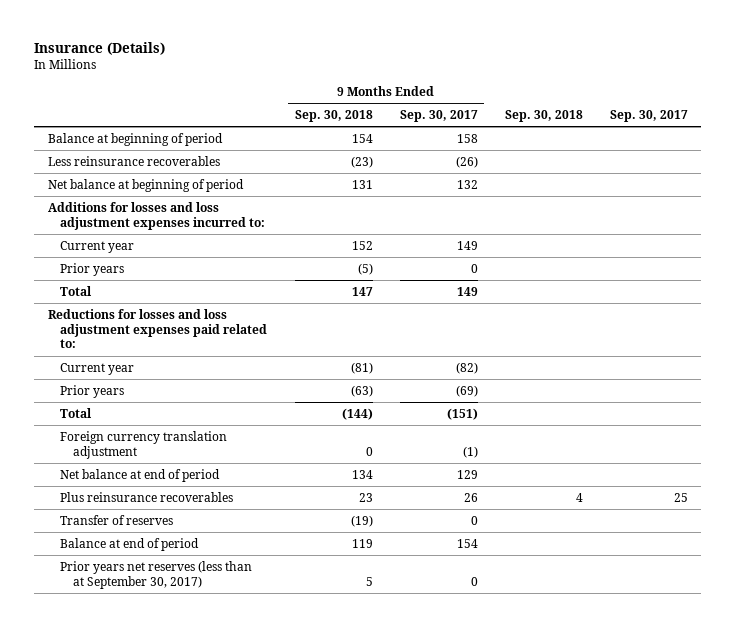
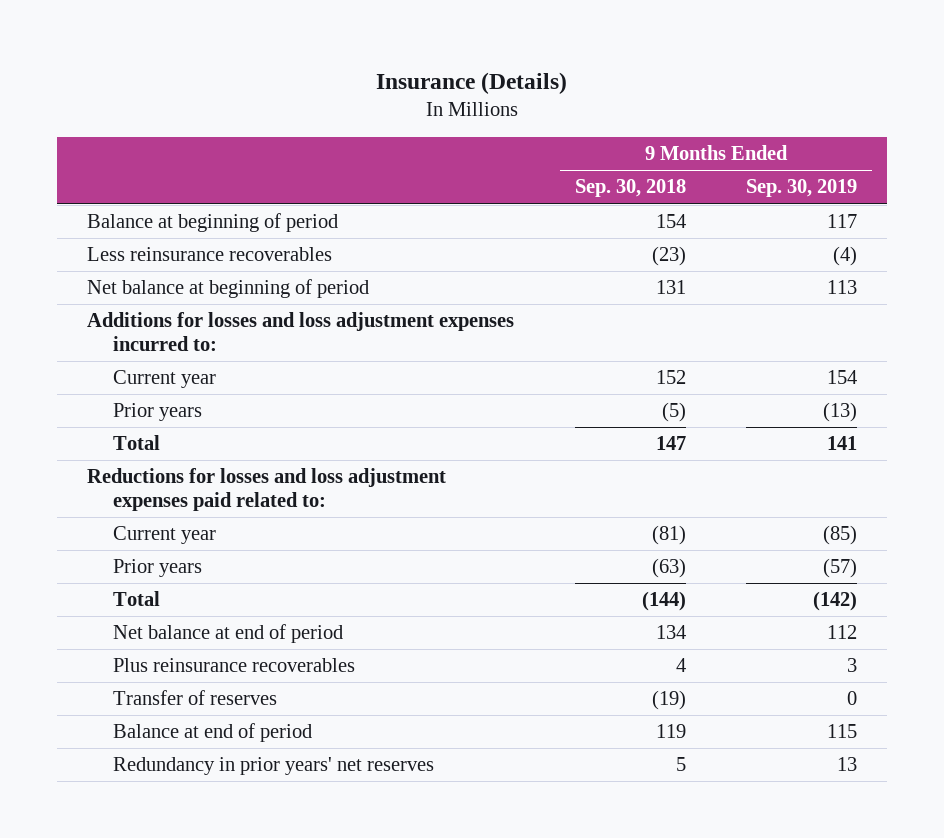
- | 9 Months Ended Sep. 30, 2018 | 9 Months Ended Sep. 30, 2017 | Sep. 30, 2018 | Sep. 30, 2017
+ | 9 Months Ended Sep. 30, 2018 | 9 Months Ended Sep. 30, 2019
- Foreign currency translation adjustment | 0 | (1) | |
- Plus reinsurance recoverables | 23 | 26 | 4 | 25
+ Plus reinsurance recoverables | 4 | 3
- Prior years net reserves (less than at September 30, 2017) | 5 | 0 | |
+ Redundancy in prior years' net reserves | 5 | 13

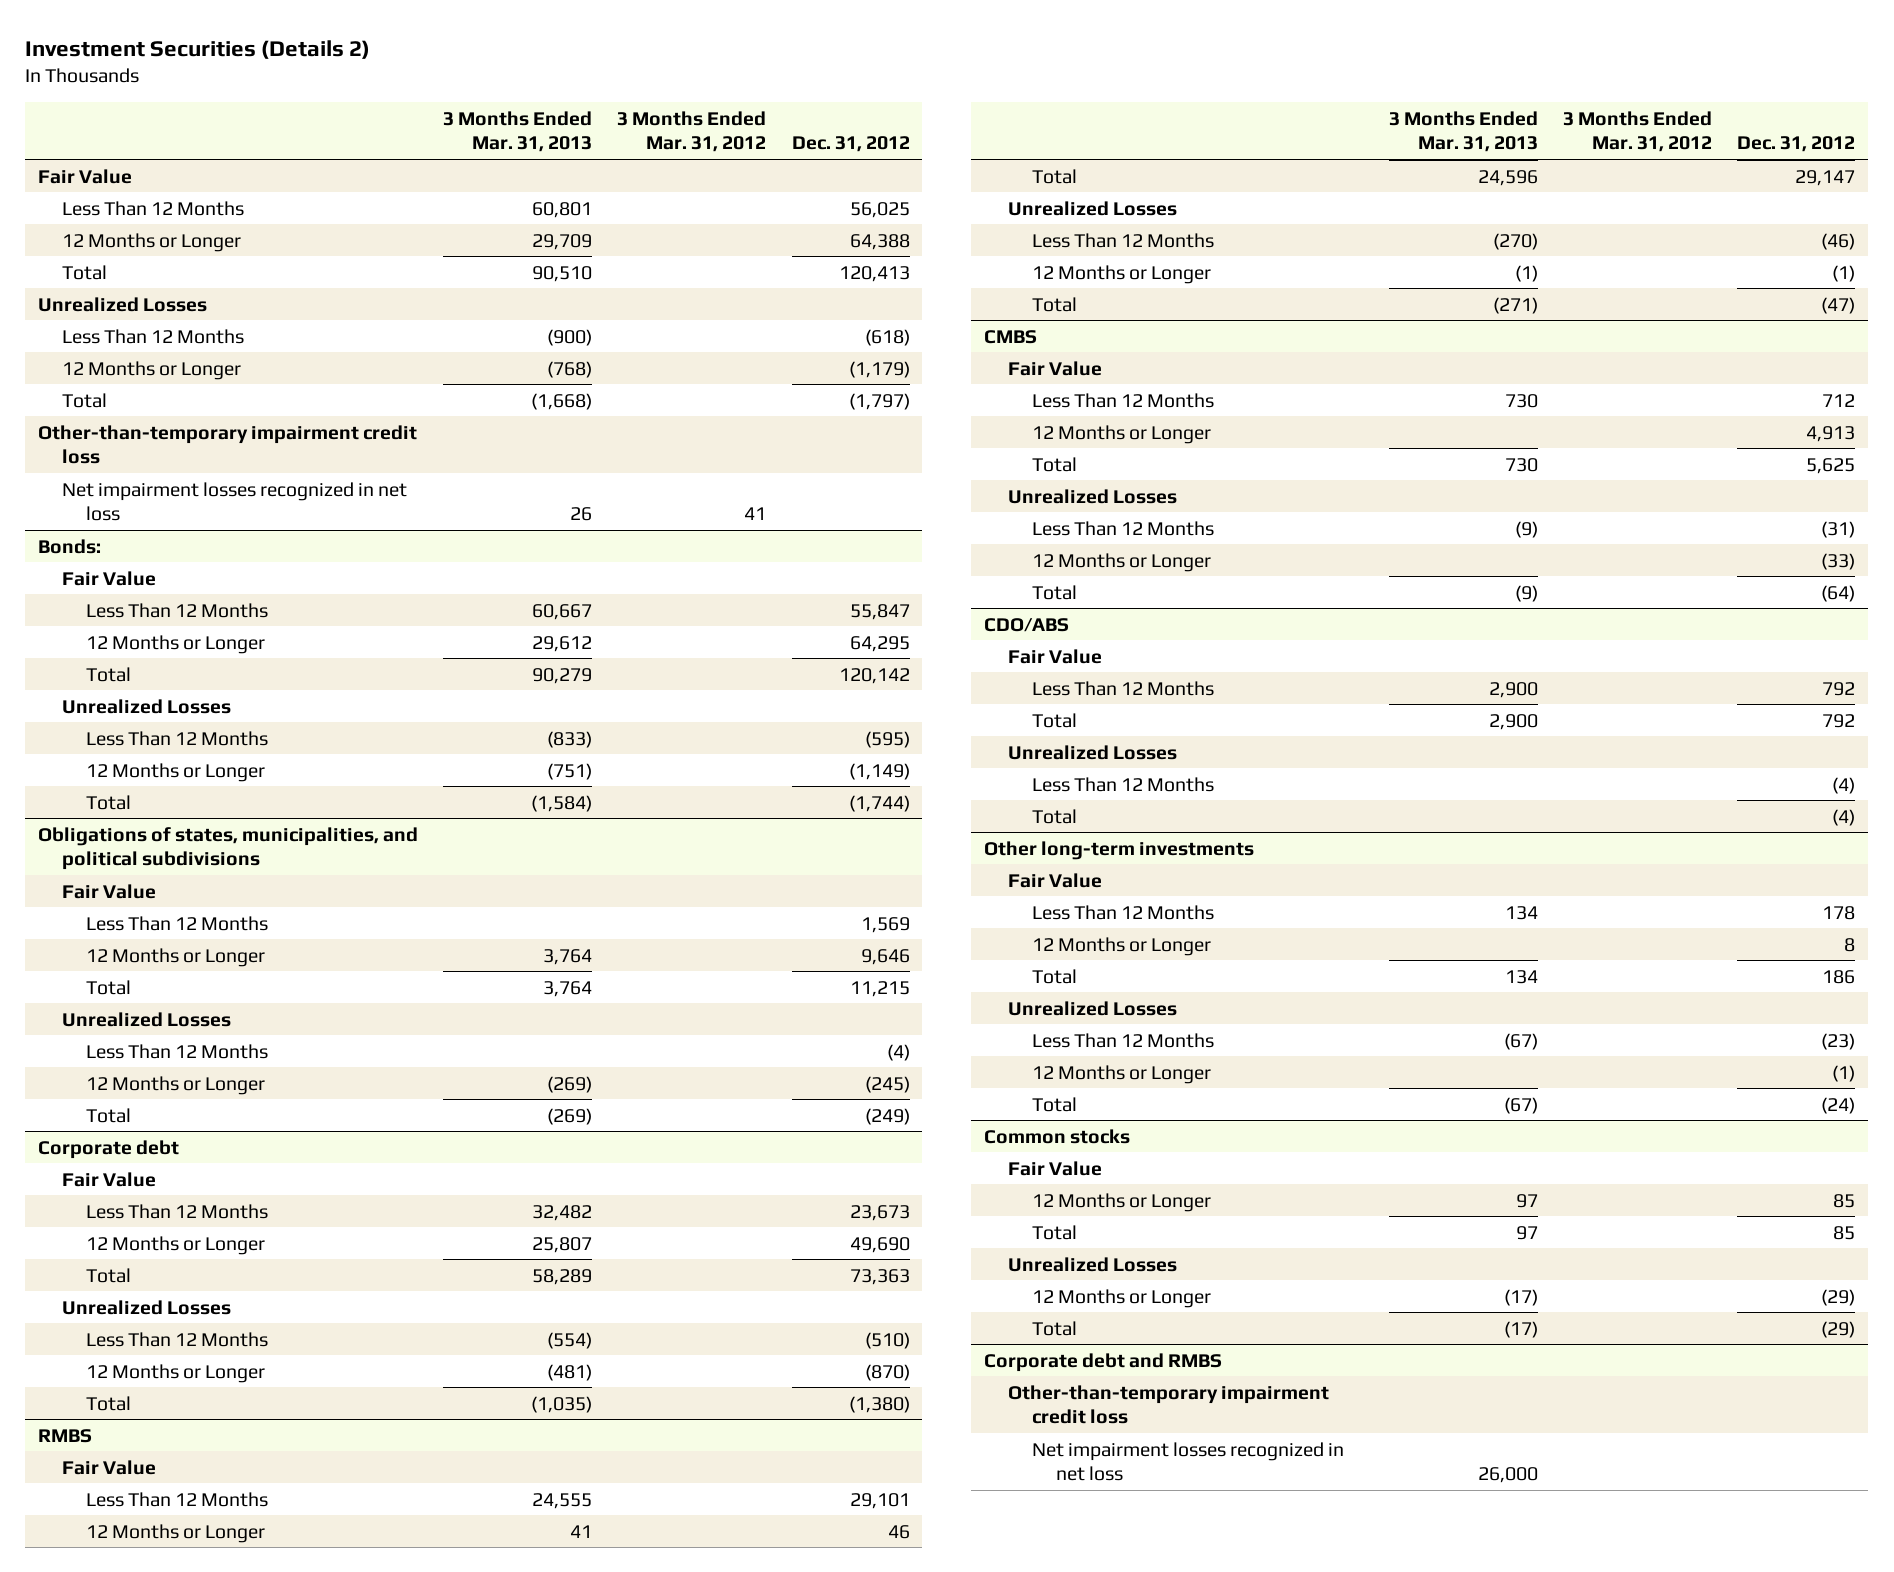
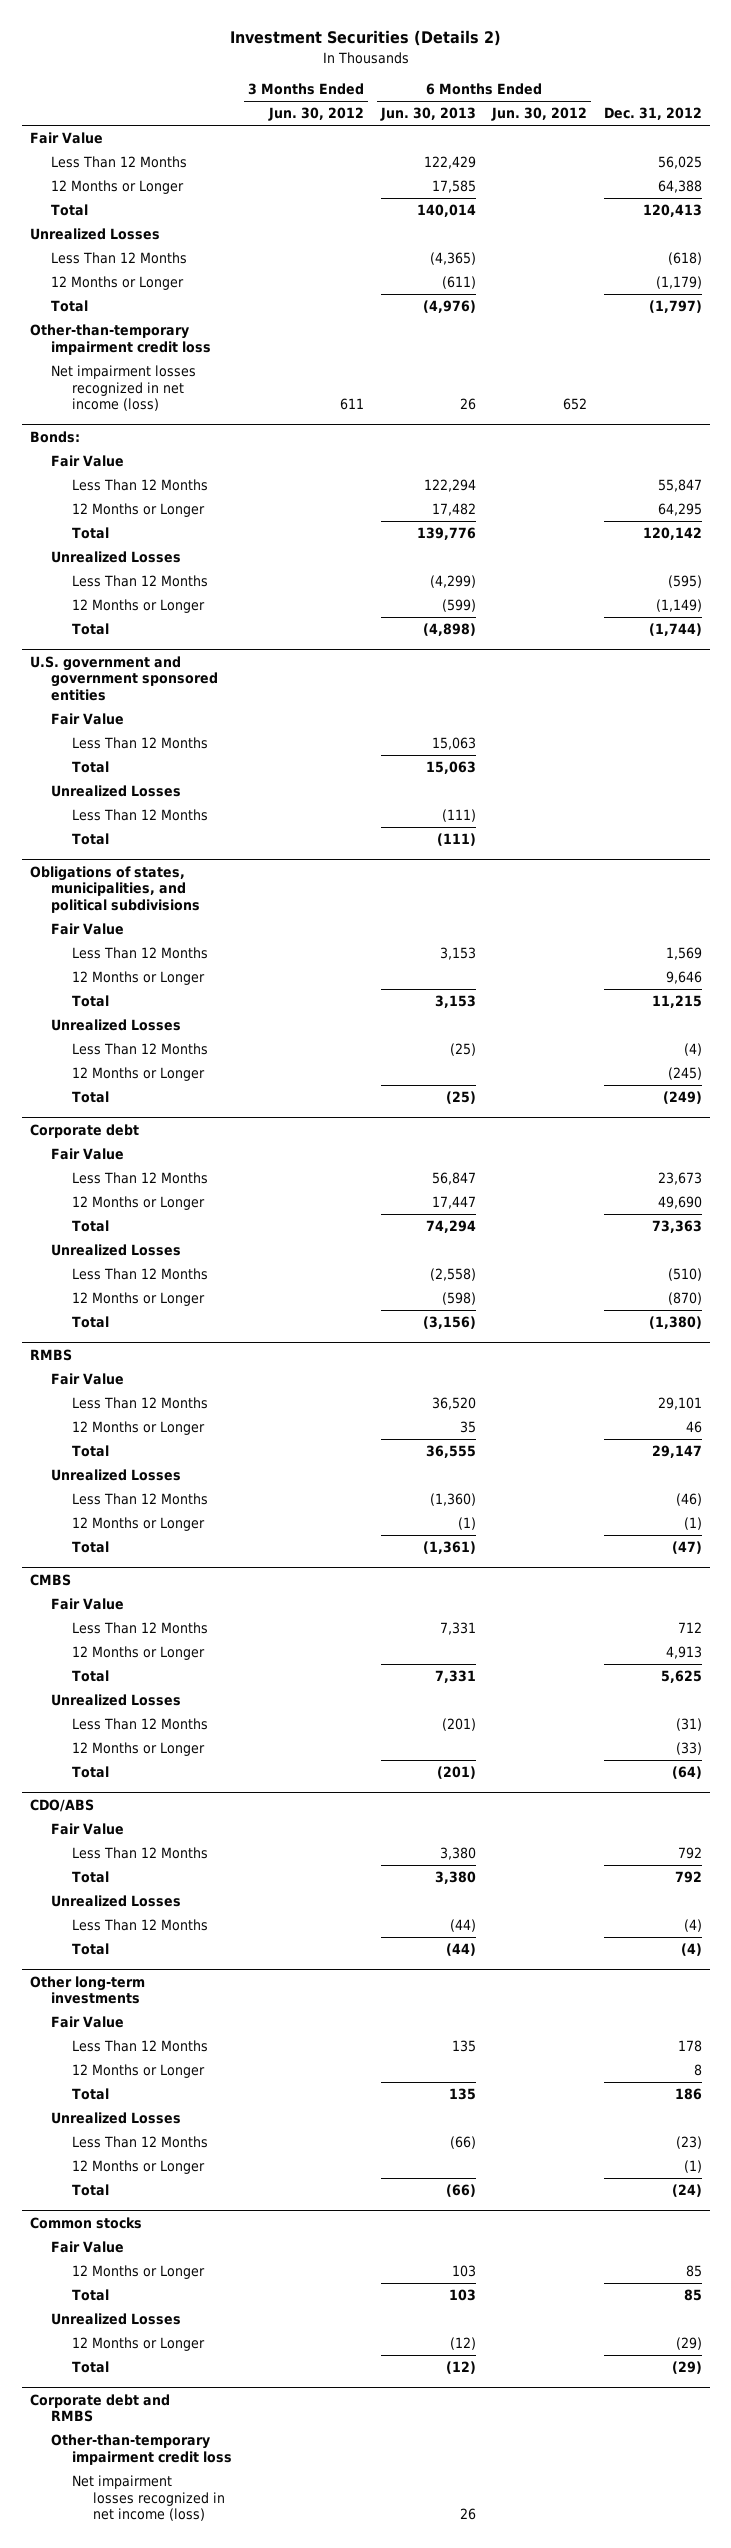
- | 3 Months Ended Mar. 31, 2013 | 3 Months Ended Mar. 31, 2012 | Dec. 31, 2012
+ | 3 Months Ended Jun. 30, 2012 | 6 Months Ended Jun. 30, 2013 | 6 Months Ended Jun. 30, 2012 | Dec. 31, 2012
- Net impairment losses recognized in net loss | 26 | 41 |
+ Net impairment losses recognized in net income (loss) | 611 | 26 | 652 |
+ U.S. government and government sponsored entities
+ Fair Value
+ Less Than 12 Months | | 15,063 | |
+ Total | | 15,063 | |
+ Unrealized Losses
+ Less Than 12 Months | | (111) | |
+ Total | | (111) | |
@ Corporate debt and RMBS
- Net impairment losses recognized in net loss | 26,000 | |
+ Net impairment losses recognized in net income (loss) | | 26 | |

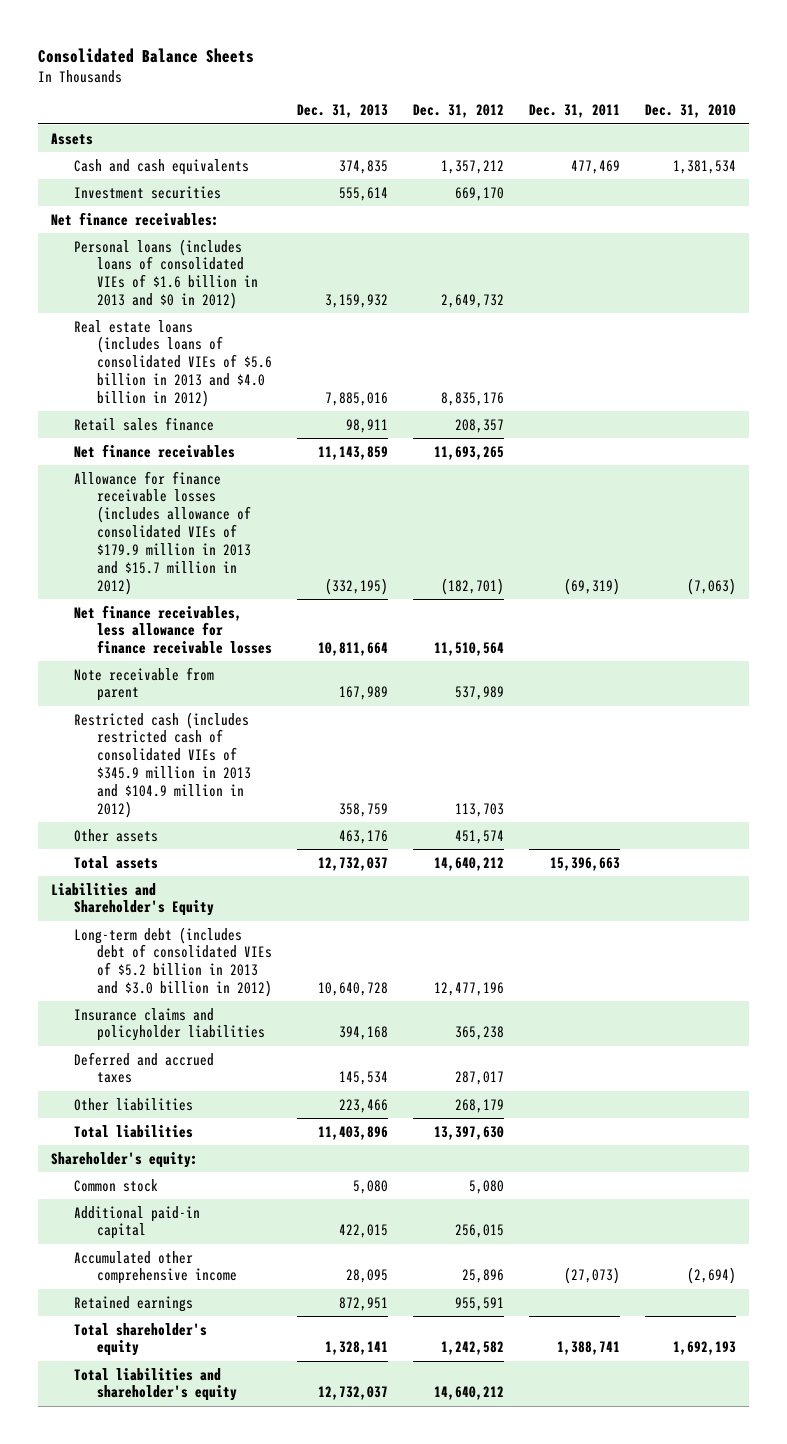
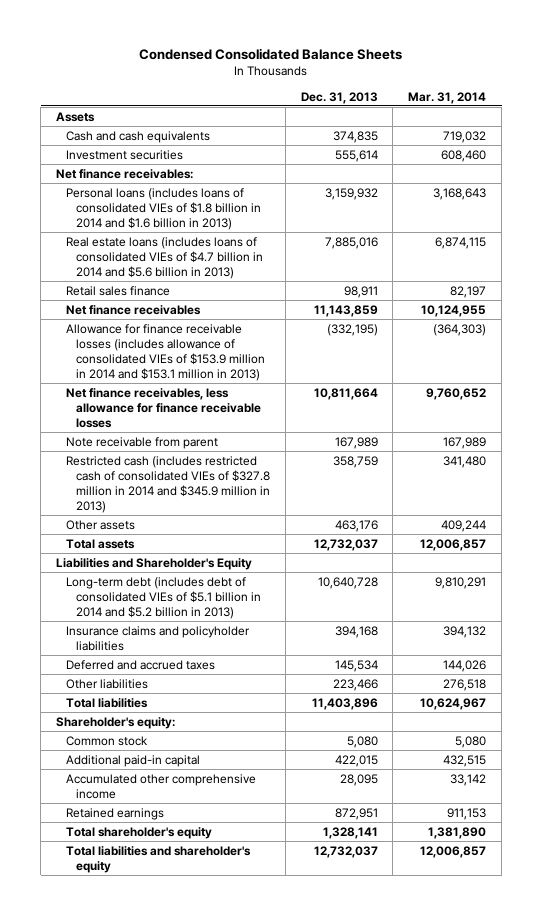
- Consolidated Balance Sheets
+ Condensed Consolidated Balance Sheets
- | Dec. 31, 2013 | Dec. 31, 2012 | Dec. 31, 2011 | Dec. 31, 2010
+ | Dec. 31, 2013 | Mar. 31, 2014
- Personal loans (includes loans of consolidated VIEs of $1.6 billion in 2013 and $0 in 2012) | 3,159,932 | 2,649,732 | |
- Real estate loans (includes loans of consolidated VIEs of $5.6 billion in 2013 and $4.0 billion in 2012) | 7,885,016 | 8,835,176 | |
+ Personal loans (includes loans of consolidated VIEs of $1.8 billion in 2014 and $1.6 billion in 2013) | 3,159,932 | 3,168,643
+ Real estate loans (includes loans of consolidated VIEs of $4.7 billion in 2014 and $5.6 billion in 2013) | 7,885,016 | 6,874,115
- Allowance for finance receivable losses (includes allowance of consolidated VIEs of $179.9 million in 2013 and $15.7 million in 2012) | (332,195) | (182,701) | (69,319) | (7,063)
+ Allowance for finance receivable losses (includes allowance of consolidated VIEs of $153.9 million in 2014 and $153.1 million in 2013) | (332,195) | (364,303)
- Restricted cash (includes restricted cash of consolidated VIEs of $345.9 million in 2013 and $104.9 million in 2012) | 358,759 | 113,703 | |
+ Restricted cash (includes restricted cash of consolidated VIEs of $327.8 million in 2014 and $345.9 million in 2013) | 358,759 | 341,480
- Long-term debt (includes debt of consolidated VIEs of $5.2 billion in 2013 and $3.0 billion in 2012) | 10,640,728 | 12,477,196 | |
+ Long-term debt (includes debt of consolidated VIEs of $5.1 billion in 2014 and $5.2 billion in 2013) | 10,640,728 | 9,810,291

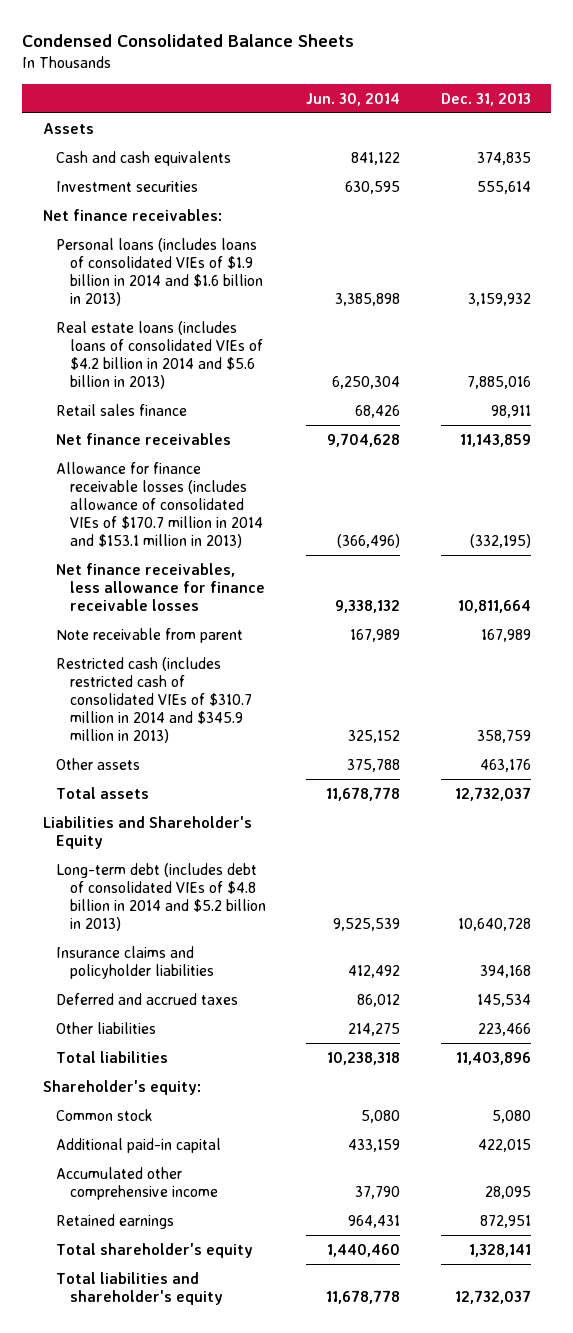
- | Dec. 31, 2013 | Mar. 31, 2014
+ | Jun. 30, 2014 | Dec. 31, 2013
- Personal loans (includes loans of consolidated VIEs of $1.8 billion in 2014 and $1.6 billion in 2013) | 3,159,932 | 3,168,643
- Real estate loans (includes loans of consolidated VIEs of $4.7 billion in 2014 and $5.6 billion in 2013) | 7,885,016 | 6,874,115
+ Personal loans (includes loans of consolidated VIEs of $1.9 billion in 2014 and $1.6 billion in 2013) | 3,385,898 | 3,159,932
+ Real estate loans (includes loans of consolidated VIEs of $4.2 billion in 2014 and $5.6 billion in 2013) | 6,250,304 | 7,885,016
- Allowance for finance receivable losses (includes allowance of consolidated VIEs of $153.9 million in 2014 and $153.1 million in 2013) | (332,195) | (364,303)
+ Allowance for finance receivable losses (includes allowance of consolidated VIEs of $170.7 million in 2014 and $153.1 million in 2013) | (366,496) | (332,195)
- Restricted cash (includes restricted cash of consolidated VIEs of $327.8 million in 2014 and $345.9 million in 2013) | 358,759 | 341,480
+ Restricted cash (includes restricted cash of consolidated VIEs of $310.7 million in 2014 and $345.9 million in 2013) | 325,152 | 358,759
- Long-term debt (includes debt of consolidated VIEs of $5.1 billion in 2014 and $5.2 billion in 2013) | 10,640,728 | 9,810,291
+ Long-term debt (includes debt of consolidated VIEs of $4.8 billion in 2014 and $5.2 billion in 2013) | 9,525,539 | 10,640,728

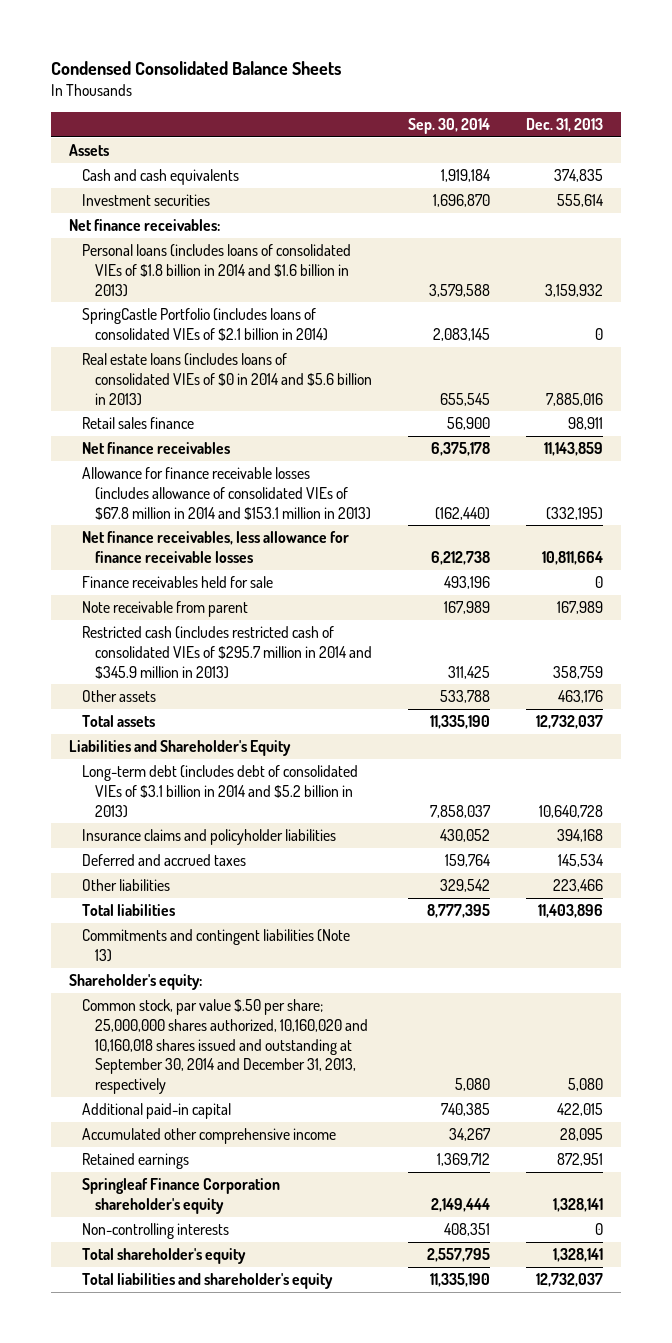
- | Jun. 30, 2014 | Dec. 31, 2013
+ | Sep. 30, 2014 | Dec. 31, 2013
- Personal loans (includes loans of consolidated VIEs of $1.9 billion in 2014 and $1.6 billion in 2013) | 3,385,898 | 3,159,932
- Real estate loans (includes loans of consolidated VIEs of $4.2 billion in 2014 and $5.6 billion in 2013) | 6,250,304 | 7,885,016
+ Personal loans (includes loans of consolidated VIEs of $1.8 billion in 2014 and $1.6 billion in 2013) | 3,579,588 | 3,159,932
+ SpringCastle Portfolio (includes loans of consolidated VIEs of $2.1 billion in 2014) | 2,083,145 | 0
+ Real estate loans (includes loans of consolidated VIEs of $0 in 2014 and $5.6 billion in 2013) | 655,545 | 7,885,016
- Allowance for finance receivable losses (includes allowance of consolidated VIEs of $170.7 million in 2014 and $153.1 million in 2013) | (366,496) | (332,195)
+ Allowance for finance receivable losses (includes allowance of consolidated VIEs of $67.8 million in 2014 and $153.1 million in 2013) | (162,440) | (332,195)
+ Finance receivables held for sale | 493,196 | 0
- Restricted cash (includes restricted cash of consolidated VIEs of $310.7 million in 2014 and $345.9 million in 2013) | 325,152 | 358,759
+ Restricted cash (includes restricted cash of consolidated VIEs of $295.7 million in 2014 and $345.9 million in 2013) | 311,425 | 358,759
- Long-term debt (includes debt of consolidated VIEs of $4.8 billion in 2014 and $5.2 billion in 2013) | 9,525,539 | 10,640,728
+ Long-term debt (includes debt of consolidated VIEs of $3.1 billion in 2014 and $5.2 billion in 2013) | 7,858,037 | 10,640,728
+ Commitments and contingent liabilities (Note 13)
- Common stock | 5,080 | 5,080
+ Common stock, par value $.50 per share; 25,000,000 shares authorized, 10,160,020 and 10,160,018 shares issued and outstanding at September 30, 2014 and December 31, 2013, respectively | 5,080 | 5,080
+ Springleaf Finance Corporation shareholder's equity | 2,149,444 | 1,328,141
+ Non-controlling interests | 408,351 | 0

